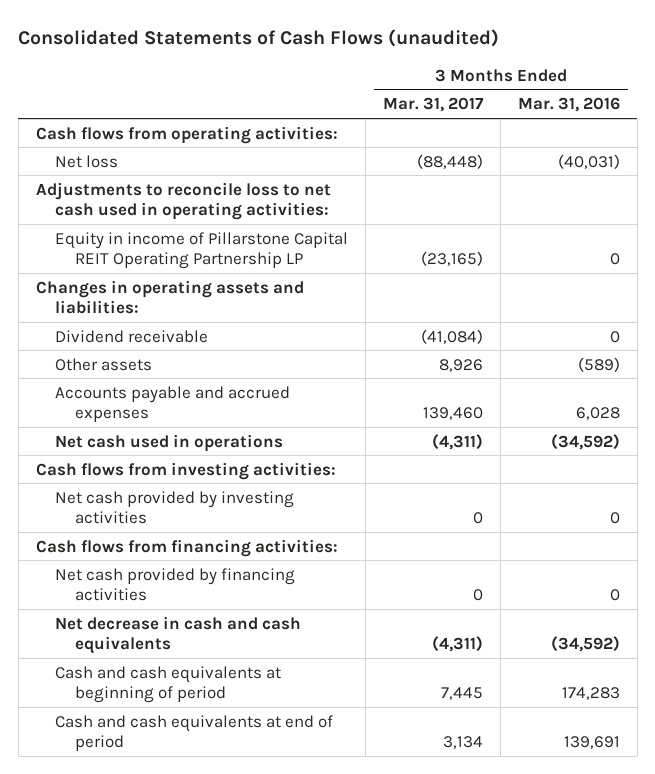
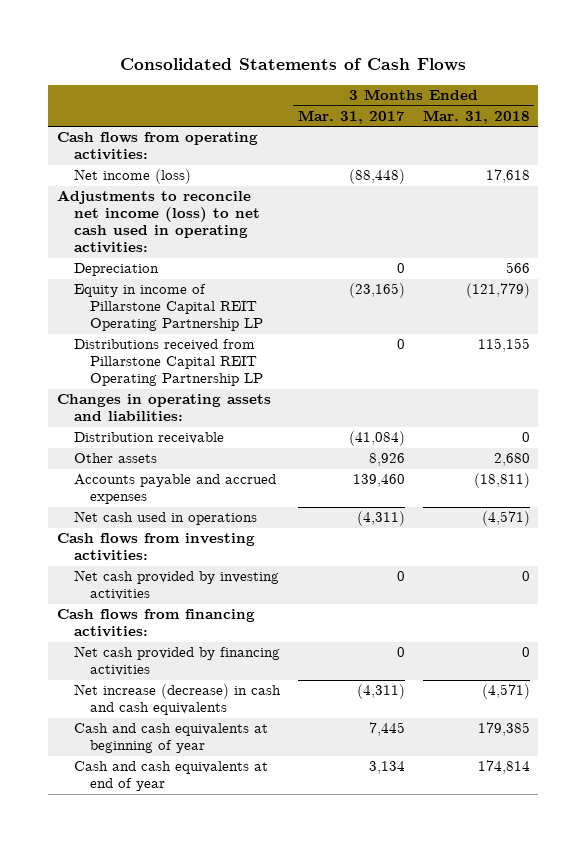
- Consolidated Statements of Cash Flows (unaudited)
+ Consolidated Statements of Cash Flows
- | 3 Months Ended Mar. 31, 2017 | 3 Months Ended Mar. 31, 2016
+ | 3 Months Ended Mar. 31, 2017 | 3 Months Ended Mar. 31, 2018
- Net loss | (88,448) | (40,031)
- Adjustments to reconcile loss to net cash used in operating activities:
+ Net income (loss) | (88,448) | 17,618
+ Adjustments to reconcile net income (loss) to net cash used in operating activities:
+ Depreciation | 0 | 566
+ Distributions received from Pillarstone Capital REIT Operating Partnership LP | 0 | 115,155
- Dividend receivable | (41,084) | 0
+ Distribution receivable | (41,084) | 0
- Net decrease in cash and cash equivalents | (4,311) | (34,592)
- Cash and cash equivalents at beginning of period | 7,445 | 174,283
- Cash and cash equivalents at end of period | 3,134 | 139,691
+ Net increase (decrease) in cash and cash equivalents | (4,311) | (4,571)
+ Cash and cash equivalents at beginning of year | 7,445 | 179,385
+ Cash and cash equivalents at end of year | 3,134 | 174,814

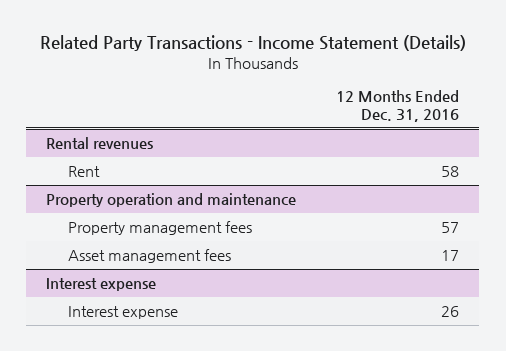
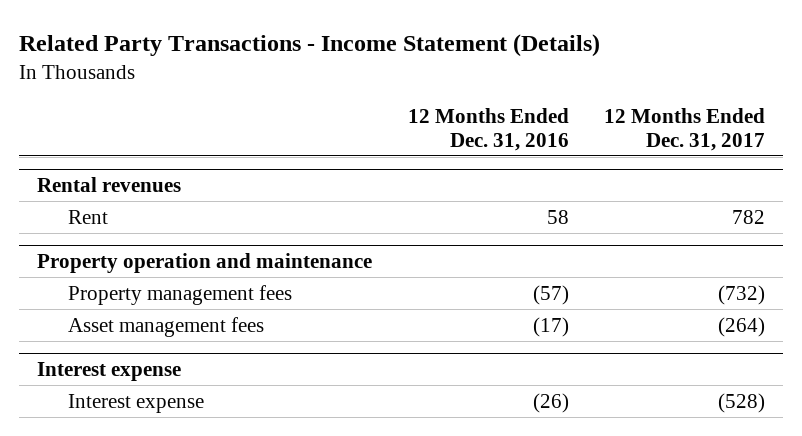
- | 12 Months Ended Dec. 31, 2016
+ | 12 Months Ended Dec. 31, 2016 | 12 Months Ended Dec. 31, 2017
@ Property operation and maintenance
- Property management fees | 57
- Asset management fees | 17
+ Property management fees | (57) | (732)
+ Asset management fees | (17) | (264)
@ Interest expense
- Interest expense | 26
+ Interest expense | (26) | (528)

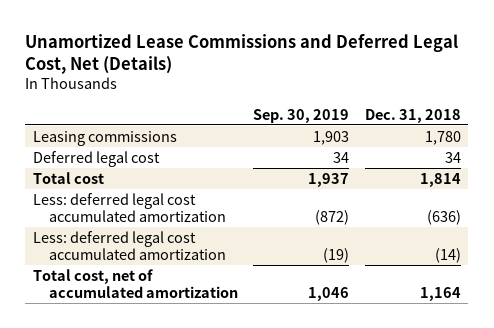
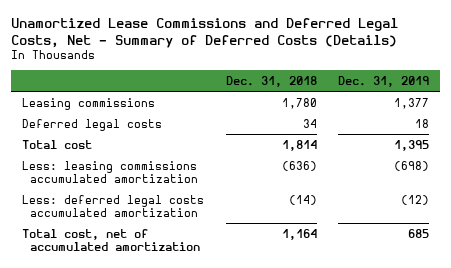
- Unamortized Lease Commissions and Deferred Legal Cost, Net (Details)
+ Unamortized Lease Commissions and Deferred Legal Costs, Net - Summary of Deferred Costs (Details)
- | Sep. 30, 2019 | Dec. 31, 2018
+ | Dec. 31, 2018 | Dec. 31, 2019
- Deferred legal cost | 34 | 34
+ Deferred legal costs | 34 | 18
- Less: deferred legal cost accumulated amortization | (872) | (636)
- Less: deferred legal cost accumulated amortization | (19) | (14)
+ Less: leasing commissions accumulated amortization | (636) | (698)
+ Less: deferred legal costs accumulated amortization | (14) | (12)

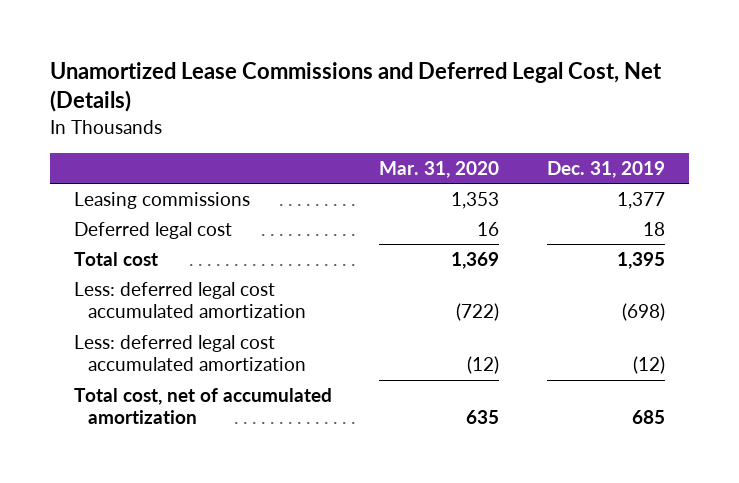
- Unamortized Lease Commissions and Deferred Legal Costs, Net - Summary of Deferred Costs (Details)
+ Unamortized Lease Commissions and Deferred Legal Cost, Net (Details)
- | Dec. 31, 2018 | Dec. 31, 2019
+ | Mar. 31, 2020 | Dec. 31, 2019
- Deferred legal costs | 34 | 18
+ Deferred legal cost | 16 | 18
- Less: leasing commissions accumulated amortization | (636) | (698)
- Less: deferred legal costs accumulated amortization | (14) | (12)
+ Less: deferred legal cost accumulated amortization | (722) | (698)
+ Less: deferred legal cost accumulated amortization | (12) | (12)

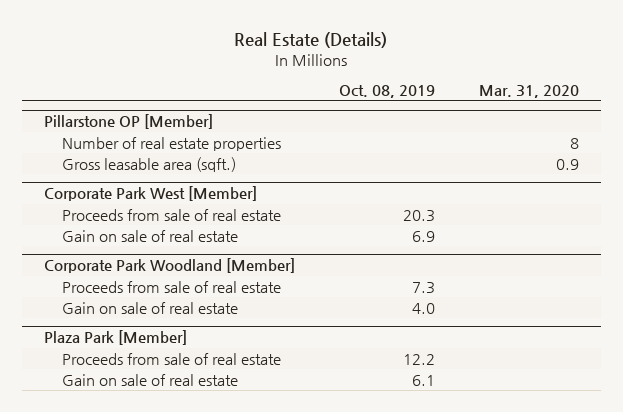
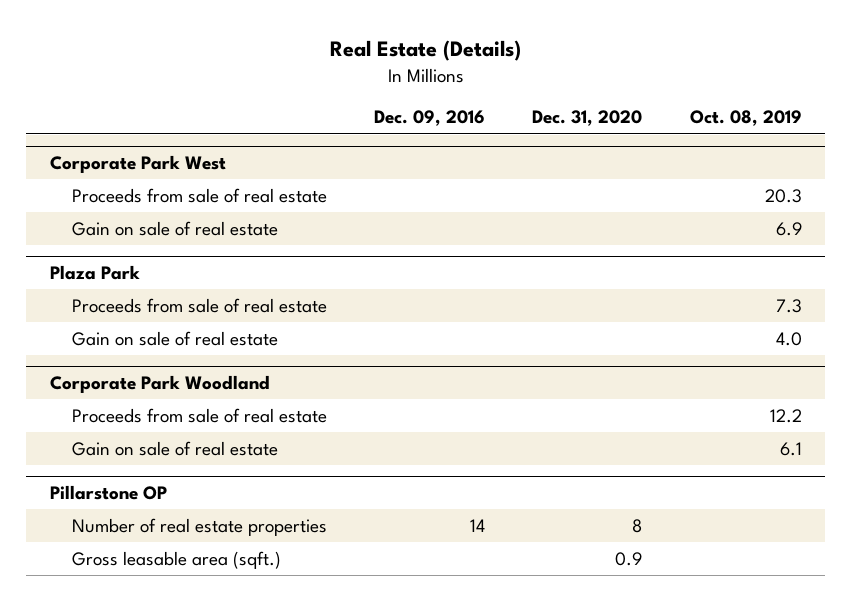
- | Oct. 08, 2019 | Mar. 31, 2020
+ | Dec. 09, 2016 | Dec. 31, 2020 | Oct. 08, 2019
- Pillarstone OP [Member]
- Number of real estate properties | | 8
- Gross leasable area (sqft.) | | 0.9
- Corporate Park West [Member]
+ Corporate Park West
- Corporate Park Woodland [Member]
+ Plaza Park
- Plaza Park [Member]
+ Corporate Park Woodland
+ Pillarstone OP
+ Number of real estate properties | 14 | 8 |
+ Gross leasable area (sqft.) | | 0.9 |

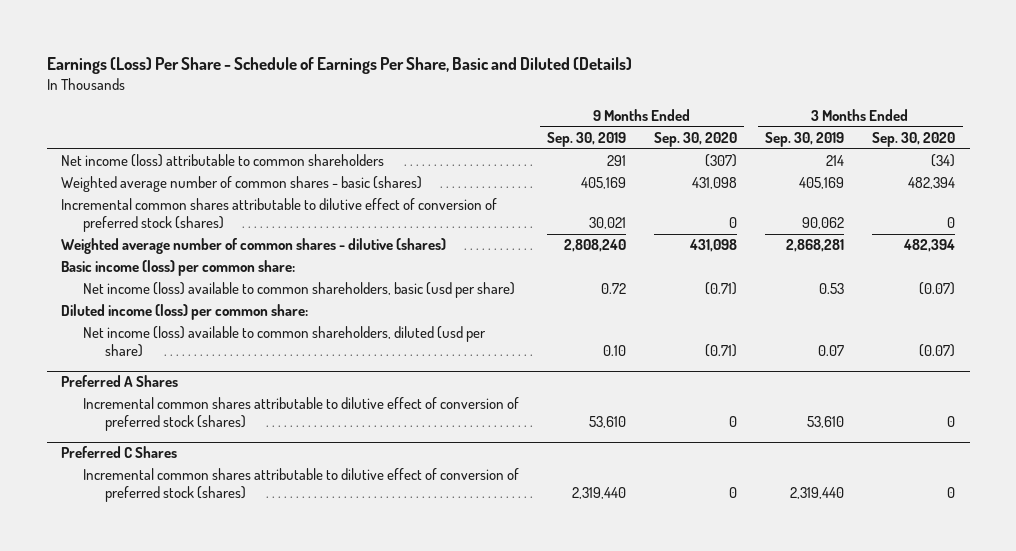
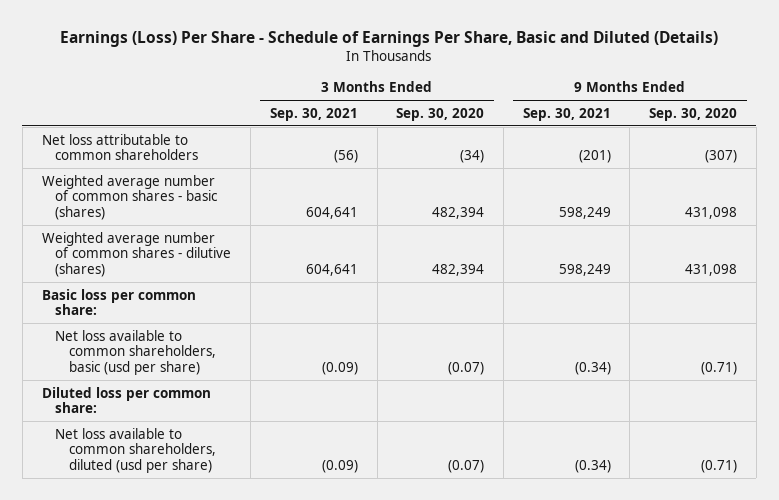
- | 9 Months Ended Sep. 30, 2019 | 9 Months Ended Sep. 30, 2020 | 3 Months Ended Sep. 30, 2019 | 3 Months Ended Sep. 30, 2020
+ | 3 Months Ended Sep. 30, 2021 | 3 Months Ended Sep. 30, 2020 | 9 Months Ended Sep. 30, 2021 | 9 Months Ended Sep. 30, 2020
- Net income (loss) attributable to common shareholders | 291 | (307) | 214 | (34)
+ Net loss attributable to common shareholders | (56) | (34) | (201) | (307)
- Incremental common shares attributable to dilutive effect of conversion of preferred stock (shares) | 30,021 | 0 | 90,062 | 0
- Basic income (loss) per common share:
- Net income (loss) available to common shareholders, basic (usd per share) | 0.72 | (0.71) | 0.53 | (0.07)
- Diluted income (loss) per common share:
- Net income (loss) available to common shareholders, diluted (usd per share) | 0.10 | (0.71) | 0.07 | (0.07)
- Preferred A Shares
- Incremental common shares attributable to dilutive effect of conversion of preferred stock (shares) | 53,610 | 0 | 53,610 | 0
- Preferred C Shares
- Incremental common shares attributable to dilutive effect of conversion of preferred stock (shares) | 2,319,440 | 0 | 2,319,440 | 0
+ Basic loss per common share:
+ Net loss available to common shareholders, basic (usd per share) | (0.09) | (0.07) | (0.34) | (0.71)
+ Diluted loss per common share:
+ Net loss available to common shareholders, diluted (usd per share) | (0.09) | (0.07) | (0.34) | (0.71)

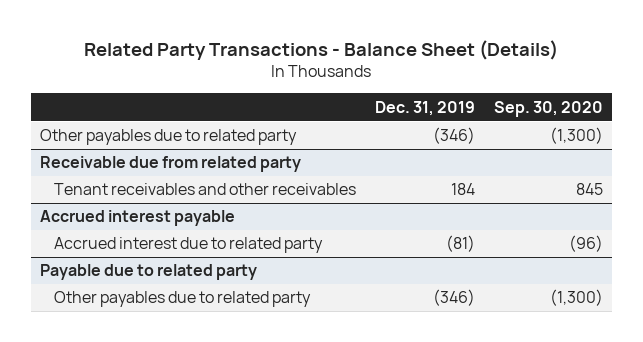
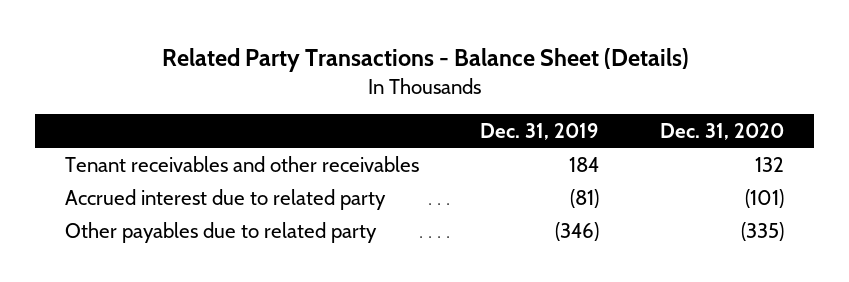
- | Dec. 31, 2019 | Sep. 30, 2020
+ | Dec. 31, 2019 | Dec. 31, 2020
- Other payables due to related party | (346) | (1,300)
- Receivable due from related party
- Accrued interest payable
- Payable due to related party

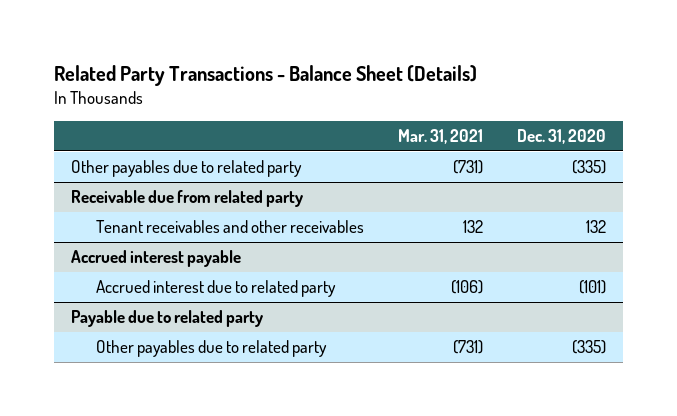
- | Dec. 31, 2019 | Dec. 31, 2020
+ | Mar. 31, 2021 | Dec. 31, 2020
+ Other payables due to related party | (731) | (335)
+ Receivable due from related party
+ Accrued interest payable
+ Payable due to related party

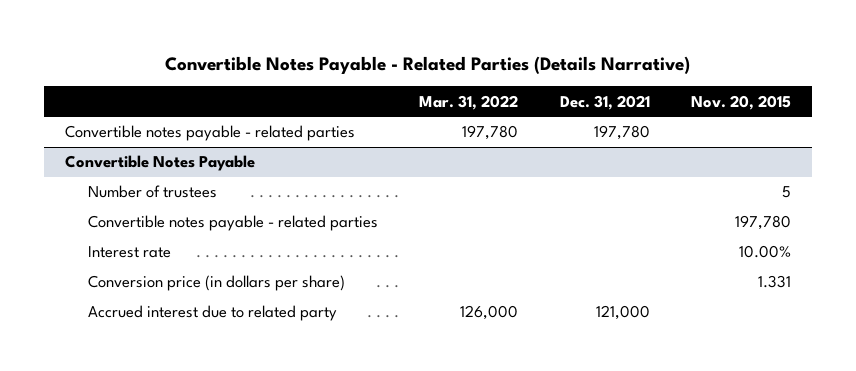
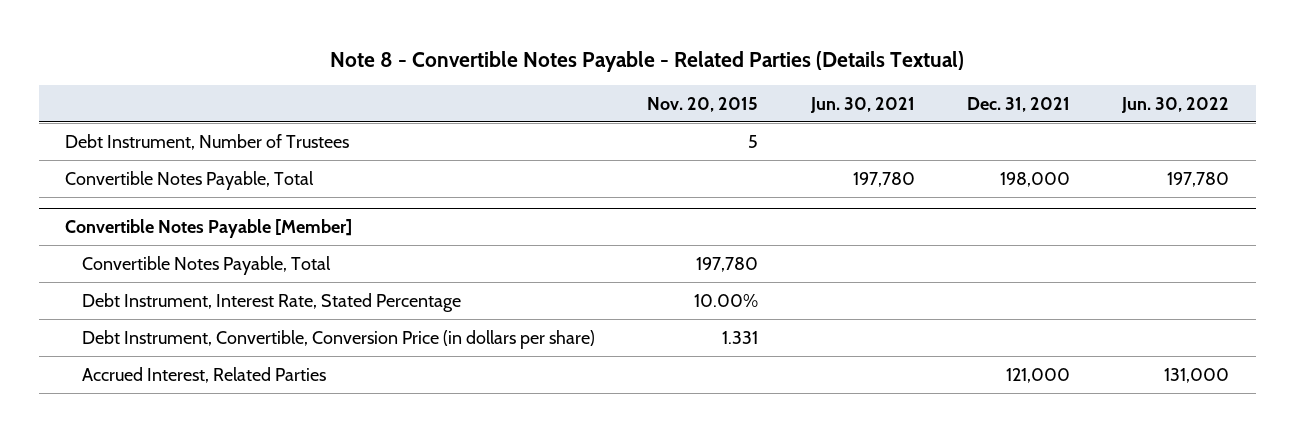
- Convertible Notes Payable - Related Parties (Details Narrative)
+ Note 8 - Convertible Notes Payable - Related Parties (Details Textual)
- | Mar. 31, 2022 | Dec. 31, 2021 | Nov. 20, 2015
+ | Nov. 20, 2015 | Jun. 30, 2021 | Dec. 31, 2021 | Jun. 30, 2022
- Convertible notes payable - related parties | 197,780 | 197,780 |
- Convertible Notes Payable
- Number of trustees | | | 5
- Convertible notes payable - related parties | | | 197,780
- Interest rate | | | 10.00%
- Conversion price (in dollars per share) | | | 1.331
- Accrued interest due to related party | 126,000 | 121,000 |
+ Debt Instrument, Number of Trustees | 5 | | |
+ Convertible Notes Payable, Total | | 197,780 | 198,000 | 197,780
+ Convertible Notes Payable [Member]
+ Convertible Notes Payable, Total | 197,780 | | |
+ Debt Instrument, Interest Rate, Stated Percentage | 10.00% | | |
+ Debt Instrument, Convertible, Conversion Price (in dollars per share) | 1.331 | | |
+ Accrued Interest, Related Parties | | | 121,000 | 131,000

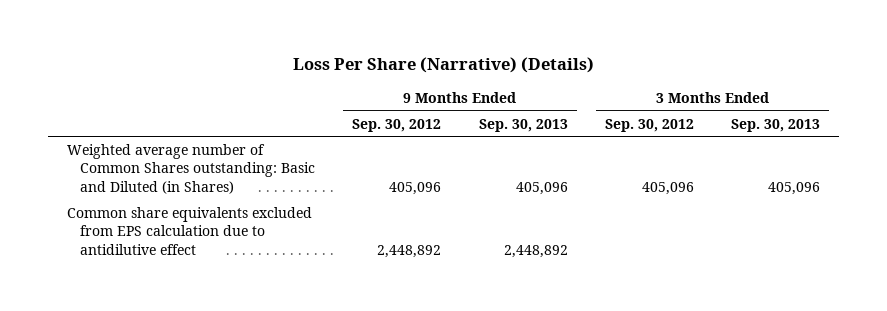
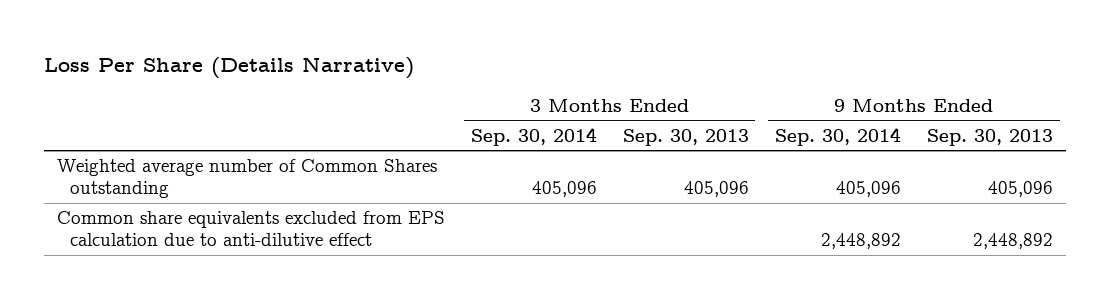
- Loss Per Share (Narrative) (Details)
+ Loss Per Share (Details Narrative)
- | 9 Months Ended Sep. 30, 2012 | 9 Months Ended Sep. 30, 2013 | 3 Months Ended Sep. 30, 2012 | 3 Months Ended Sep. 30, 2013
+ | 3 Months Ended Sep. 30, 2014 | 3 Months Ended Sep. 30, 2013 | 9 Months Ended Sep. 30, 2014 | 9 Months Ended Sep. 30, 2013
- Weighted average number of Common Shares outstanding: Basic and Diluted (in Shares) | 405,096 | 405,096 | 405,096 | 405,096
- Common share equivalents excluded from EPS calculation due to antidilutive effect | 2,448,892 | 2,448,892 | |
+ Weighted average number of Common Shares outstanding | 405,096 | 405,096 | 405,096 | 405,096
+ Common share equivalents excluded from EPS calculation due to anti-dilutive effect | | | 2,448,892 | 2,448,892

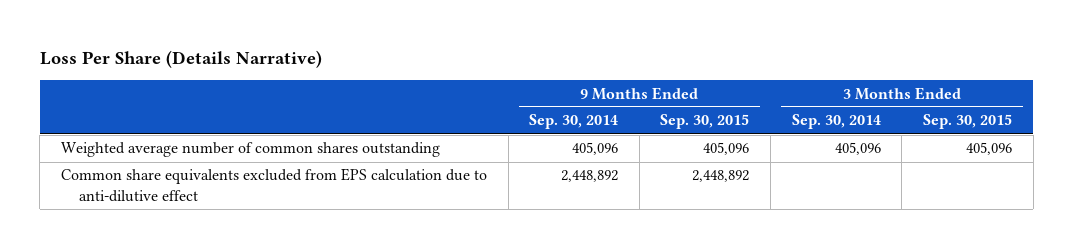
- | 3 Months Ended Sep. 30, 2014 | 3 Months Ended Sep. 30, 2013 | 9 Months Ended Sep. 30, 2014 | 9 Months Ended Sep. 30, 2013
+ | 9 Months Ended Sep. 30, 2014 | 9 Months Ended Sep. 30, 2015 | 3 Months Ended Sep. 30, 2014 | 3 Months Ended Sep. 30, 2015
- Weighted average number of Common Shares outstanding | 405,096 | 405,096 | 405,096 | 405,096
+ Weighted average number of common shares outstanding | 405,096 | 405,096 | 405,096 | 405,096

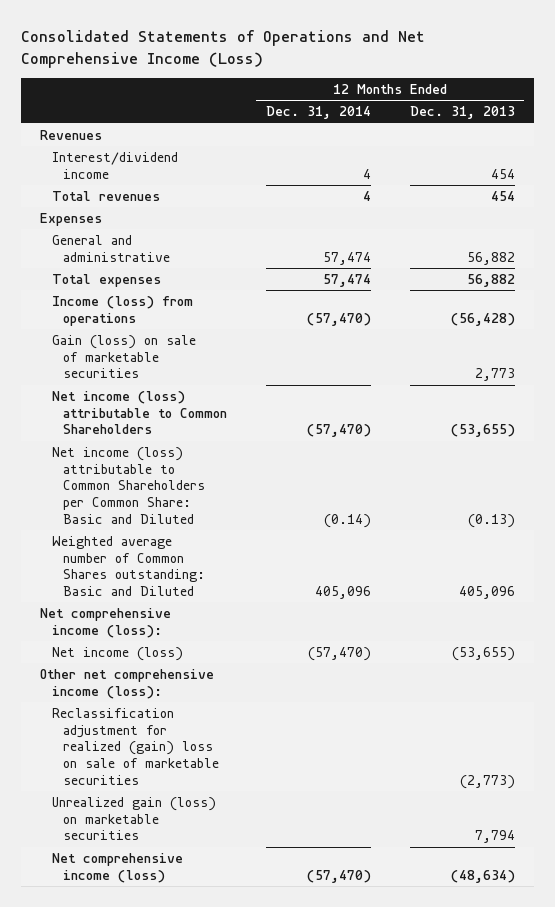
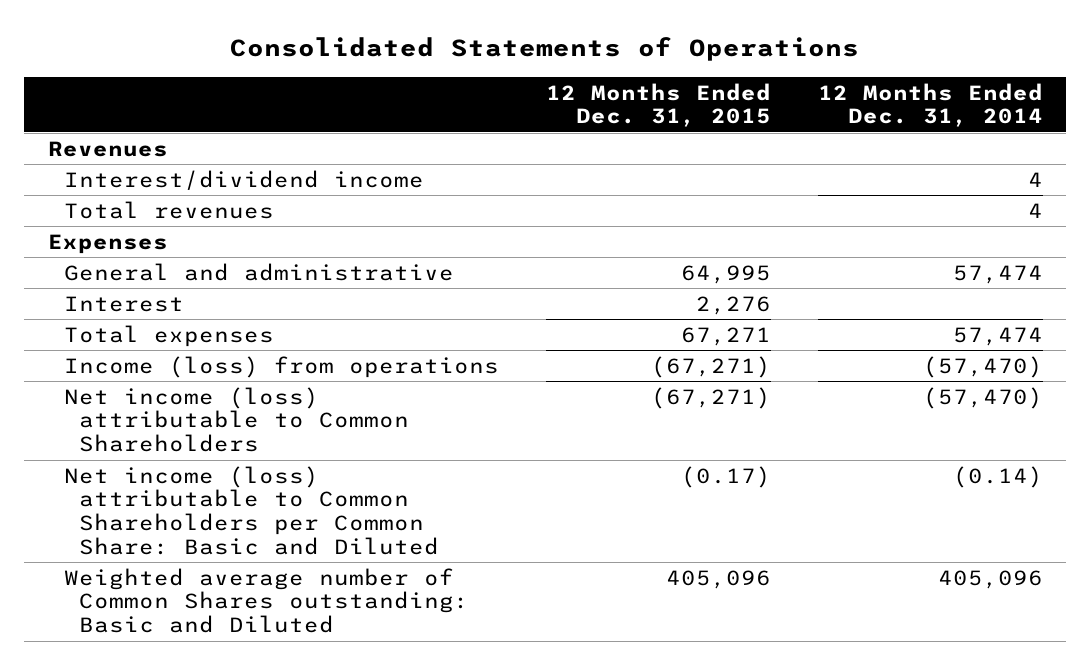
- Consolidated Statements of Operations and Net Comprehensive Income (Loss)
+ Consolidated Statements of Operations
- | 12 Months Ended Dec. 31, 2014 | 12 Months Ended Dec. 31, 2013
+ | 12 Months Ended Dec. 31, 2015 | 12 Months Ended Dec. 31, 2014
+ Interest | 2,276 |
- Gain (loss) on sale of marketable securities | | 2,773
- Net comprehensive income (loss):
- Net income (loss) | (57,470) | (53,655)
- Other net comprehensive income (loss):
- Reclassification adjustment for realized (gain) loss on sale of marketable securities | | (2,773)
- Unrealized gain (loss) on marketable securities | | 7,794
- Net comprehensive income (loss) | (57,470) | (48,634)

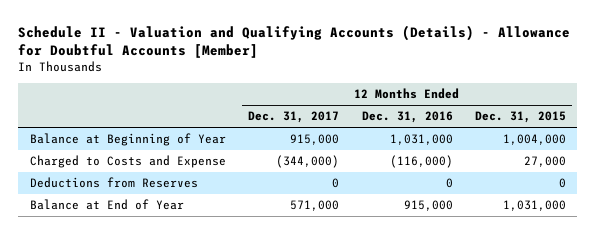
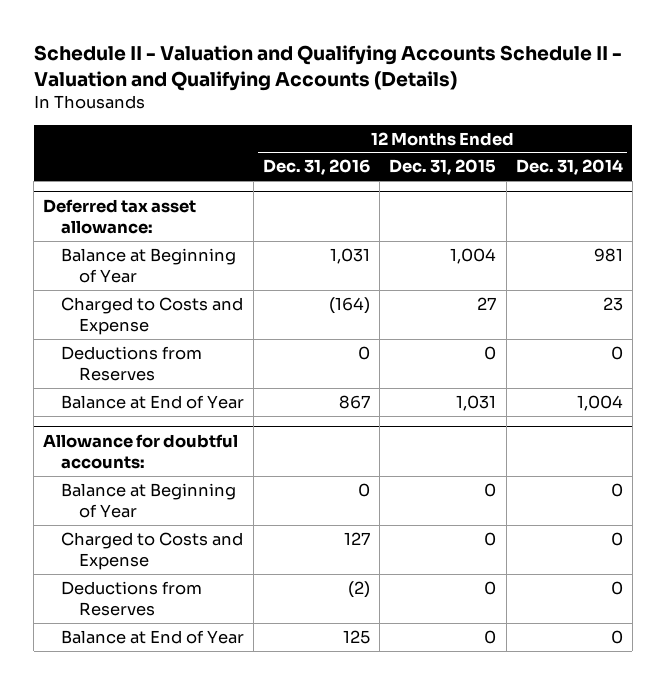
- Schedule II - Valuation and Qualifying Accounts (Details) - Allowance for Doubtful Accounts [Member]
+ Schedule II - Valuation and Qualifying Accounts Schedule II - Valuation and Qualifying Accounts (Details)
- | 12 Months Ended Dec. 31, 2017 | 12 Months Ended Dec. 31, 2016 | 12 Months Ended Dec. 31, 2015
+ | 12 Months Ended Dec. 31, 2016 | 12 Months Ended Dec. 31, 2015 | 12 Months Ended Dec. 31, 2014
- Balance at Beginning of Year | 915,000 | 1,031,000 | 1,004,000
- Charged to Costs and Expense | (344,000) | (116,000) | 27,000
+ Deferred tax asset allowance:
+ Balance at Beginning of Year | 1,031 | 1,004 | 981
+ Charged to Costs and Expense | (164) | 27 | 23
- Balance at End of Year | 571,000 | 915,000 | 1,031,000
+ Balance at End of Year | 867 | 1,031 | 1,004
+ Allowance for doubtful accounts:
+ Balance at Beginning of Year | 0 | 0 | 0
+ Charged to Costs and Expense | 127 | 0 | 0
+ Deductions from Reserves | (2) | 0 | 0
+ Balance at End of Year | 125 | 0 | 0

